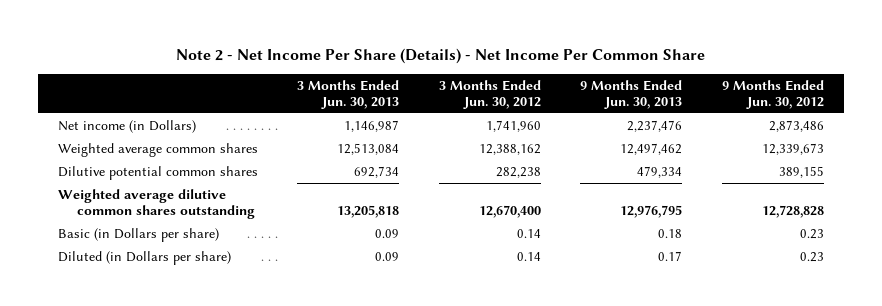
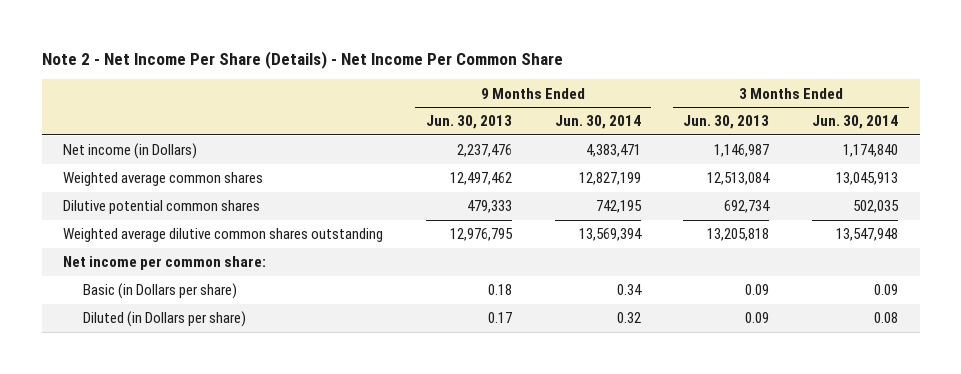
- | 3 Months Ended Jun. 30, 2013 | 3 Months Ended Jun. 30, 2012 | 9 Months Ended Jun. 30, 2013 | 9 Months Ended Jun. 30, 2012
+ | 9 Months Ended Jun. 30, 2013 | 9 Months Ended Jun. 30, 2014 | 3 Months Ended Jun. 30, 2013 | 3 Months Ended Jun. 30, 2014
- Dilutive potential common shares | 692,734 | 282,238 | 479,334 | 389,155
+ Dilutive potential common shares | 479,333 | 742,195 | 692,734 | 502,035
+ Net income per common share:

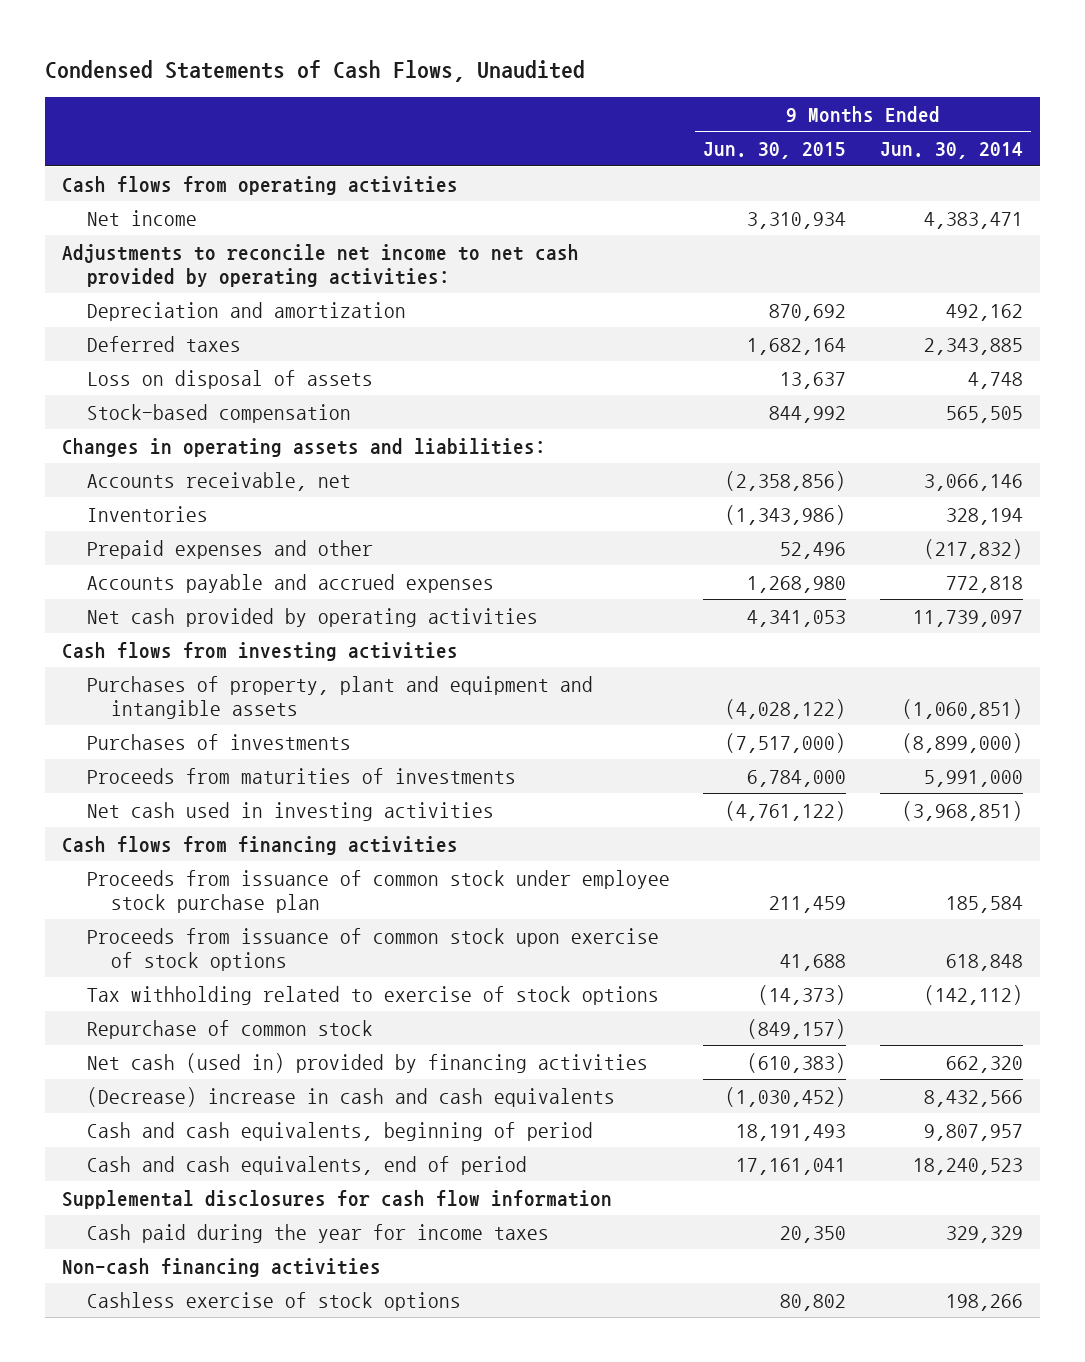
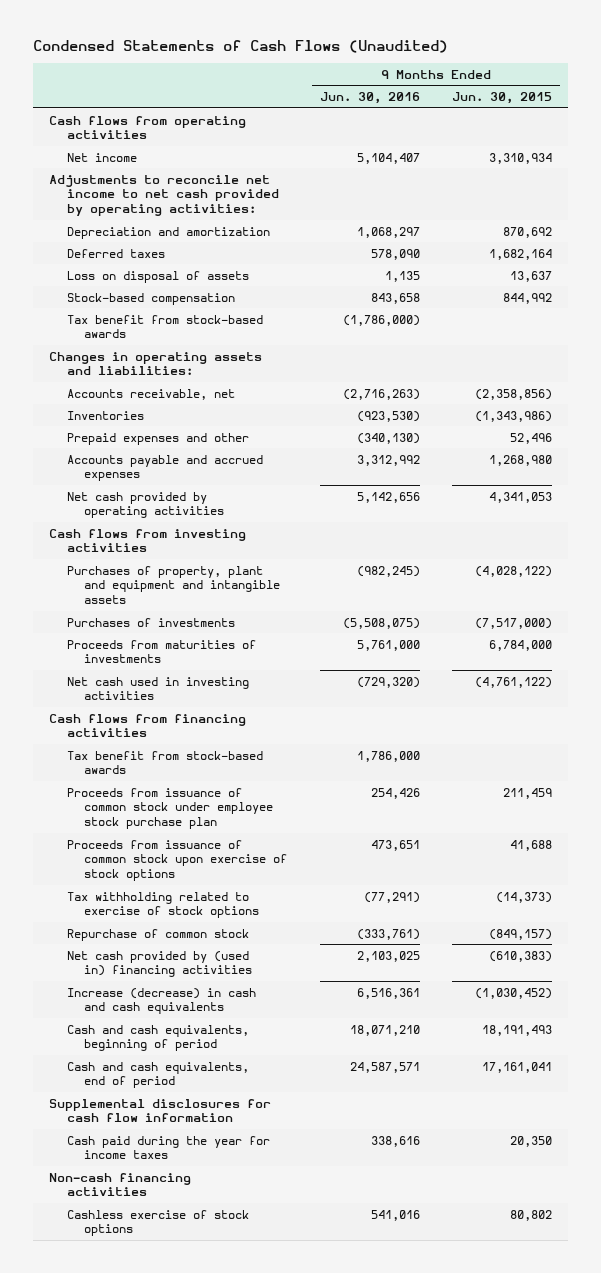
- Condensed Statements of Cash Flows, Unaudited
+ Condensed Statements of Cash Flows (Unaudited)
- | 9 Months Ended Jun. 30, 2015 | 9 Months Ended Jun. 30, 2014
+ | 9 Months Ended Jun. 30, 2016 | 9 Months Ended Jun. 30, 2015
+ Tax benefit from stock-based awards | (1,786,000) |
+ Tax benefit from stock-based awards | 1,786,000 |
- Net cash (used in) provided by financing activities | (610,383) | 662,320
- (Decrease) increase in cash and cash equivalents | (1,030,452) | 8,432,566
+ Net cash provided by (used in) financing activities | 2,103,025 | (610,383)
+ Increase (decrease) in cash and cash equivalents | 6,516,361 | (1,030,452)

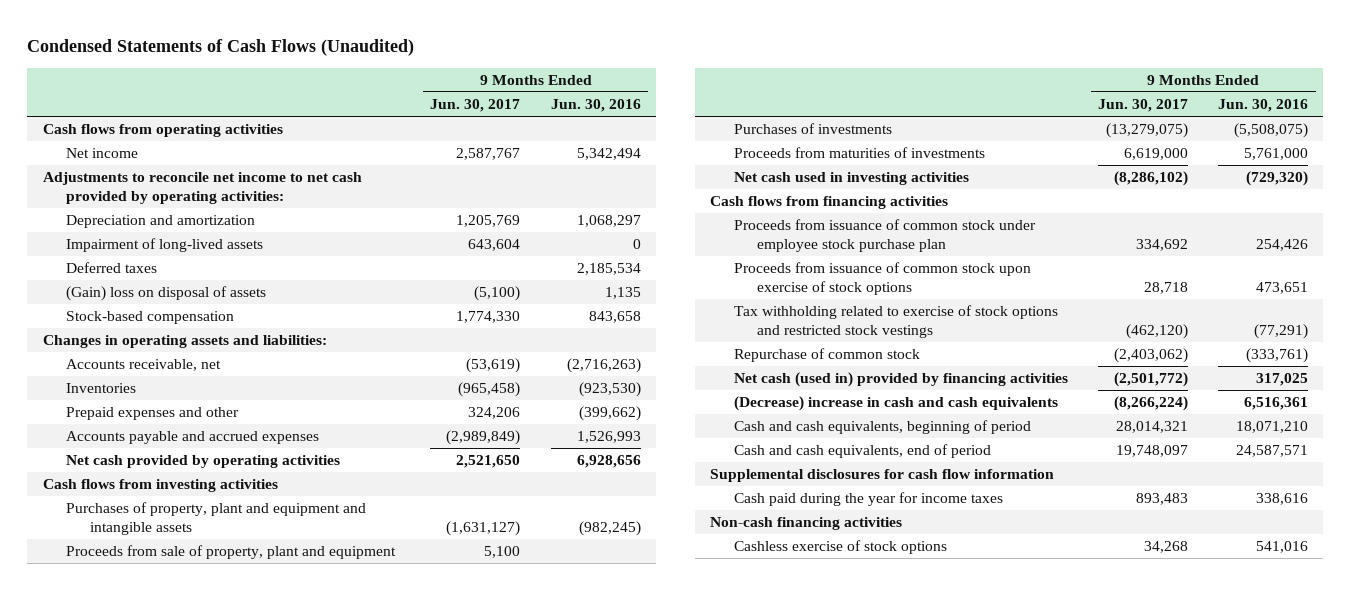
- | 9 Months Ended Jun. 30, 2016 | 9 Months Ended Jun. 30, 2015
+ | 9 Months Ended Jun. 30, 2017 | 9 Months Ended Jun. 30, 2016
- Net income | 5,104,407 | 3,310,934
+ Net income | 2,587,767 | 5,342,494
- Deferred taxes | 578,090 | 1,682,164
- Loss on disposal of assets | 1,135 | 13,637
+ Impairment of long-lived assets | 643,604 | 0
+ Deferred taxes | | 2,185,534
+ (Gain) loss on disposal of assets | (5,100) | 1,135
- Tax benefit from stock-based awards | (1,786,000) |
- Prepaid expenses and other | (340,130) | 52,496
- Accounts payable and accrued expenses | 3,312,992 | 1,268,980
- Net cash provided by operating activities | 5,142,656 | 4,341,053
+ Prepaid expenses and other | 324,206 | (399,662)
+ Accounts payable and accrued expenses | (2,989,849) | 1,526,993
+ Net cash provided by operating activities | 2,521,650 | 6,928,656
+ Proceeds from sale of property, plant and equipment | 5,100 |
- Tax benefit from stock-based awards | 1,786,000 |
- Tax withholding related to exercise of stock options | (77,291) | (14,373)
+ Tax withholding related to exercise of stock options and restricted stock vestings | (462,120) | (77,291)
- Net cash provided by (used in) financing activities | 2,103,025 | (610,383)
- Increase (decrease) in cash and cash equivalents | 6,516,361 | (1,030,452)
+ Net cash (used in) provided by financing activities | (2,501,772) | 317,025
+ (Decrease) increase in cash and cash equivalents | (8,266,224) | 6,516,361

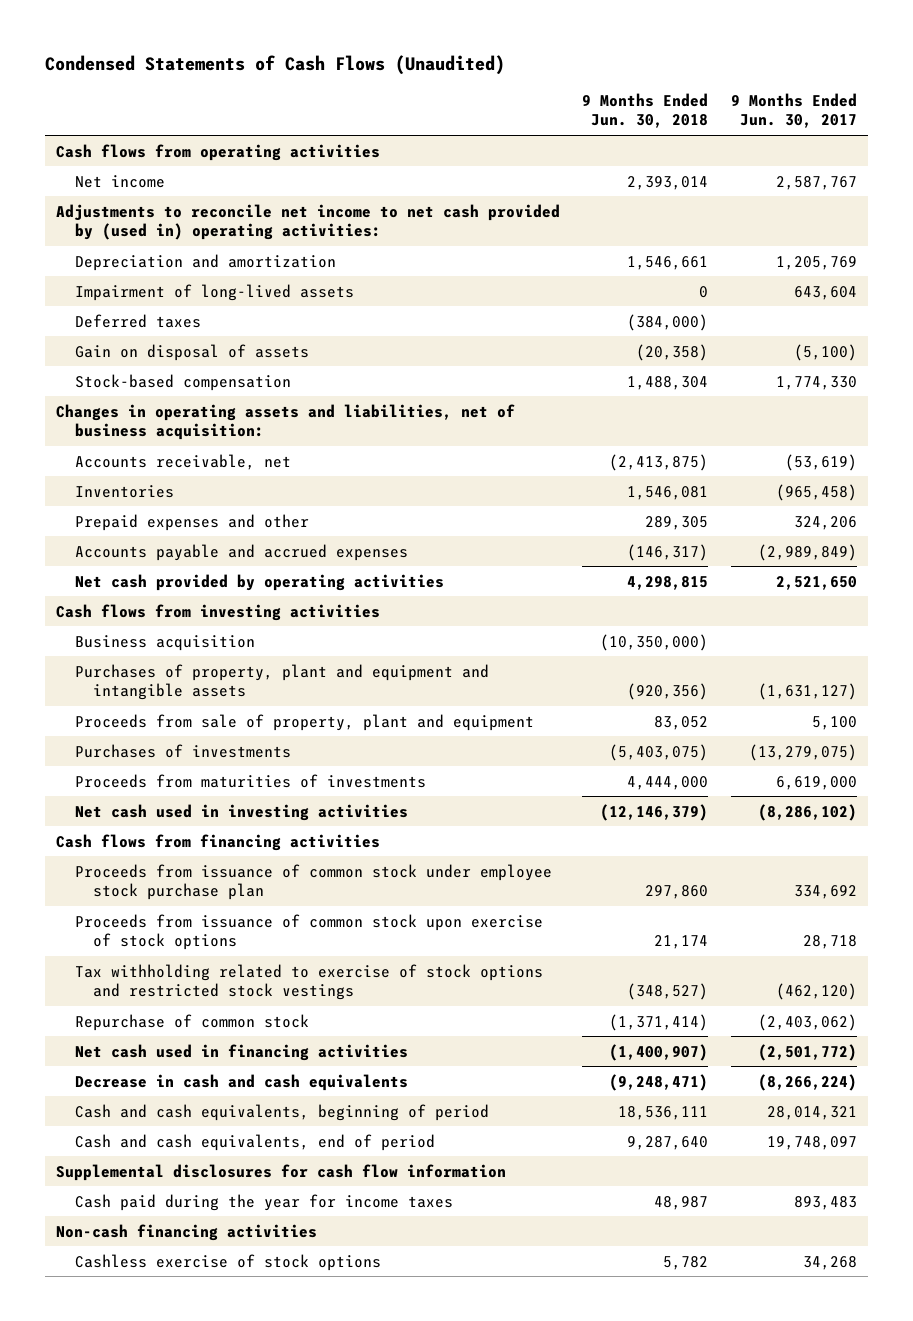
- | 9 Months Ended Jun. 30, 2017 | 9 Months Ended Jun. 30, 2016
+ | 9 Months Ended Jun. 30, 2018 | 9 Months Ended Jun. 30, 2017
- Adjustments to reconcile net income to net cash provided by operating activities:
+ Adjustments to reconcile net income to net cash provided by (used in) operating activities:
- (Gain) loss on disposal of assets | (5,100) | 1,135
+ Gain on disposal of assets | (20,358) | (5,100)
- Changes in operating assets and liabilities:
+ Changes in operating assets and liabilities, net of business acquisition:
+ Business acquisition | (10,350,000) |
- Net cash (used in) provided by financing activities | (2,501,772) | 317,025
- (Decrease) increase in cash and cash equivalents | (8,266,224) | 6,516,361
+ Net cash used in financing activities | (1,400,907) | (2,501,772)
+ Decrease in cash and cash equivalents | (9,248,471) | (8,266,224)

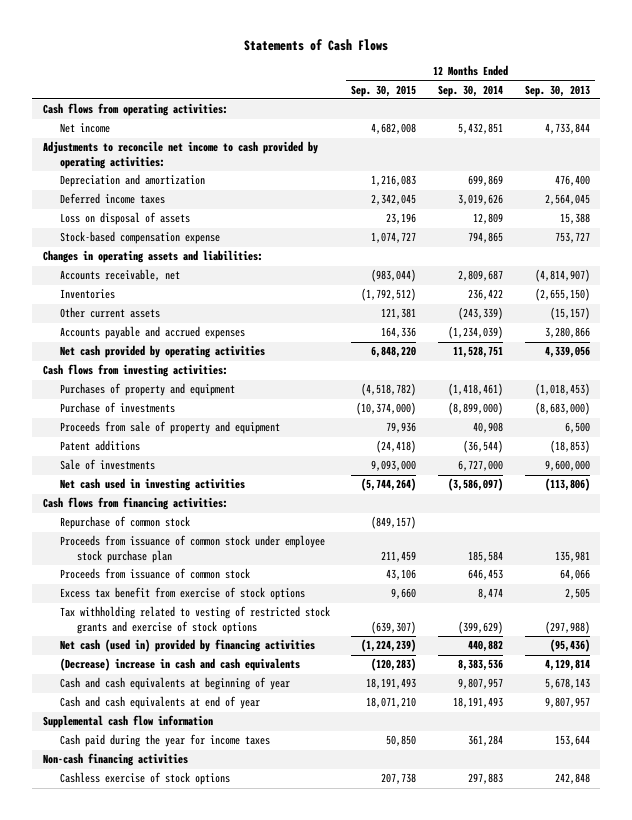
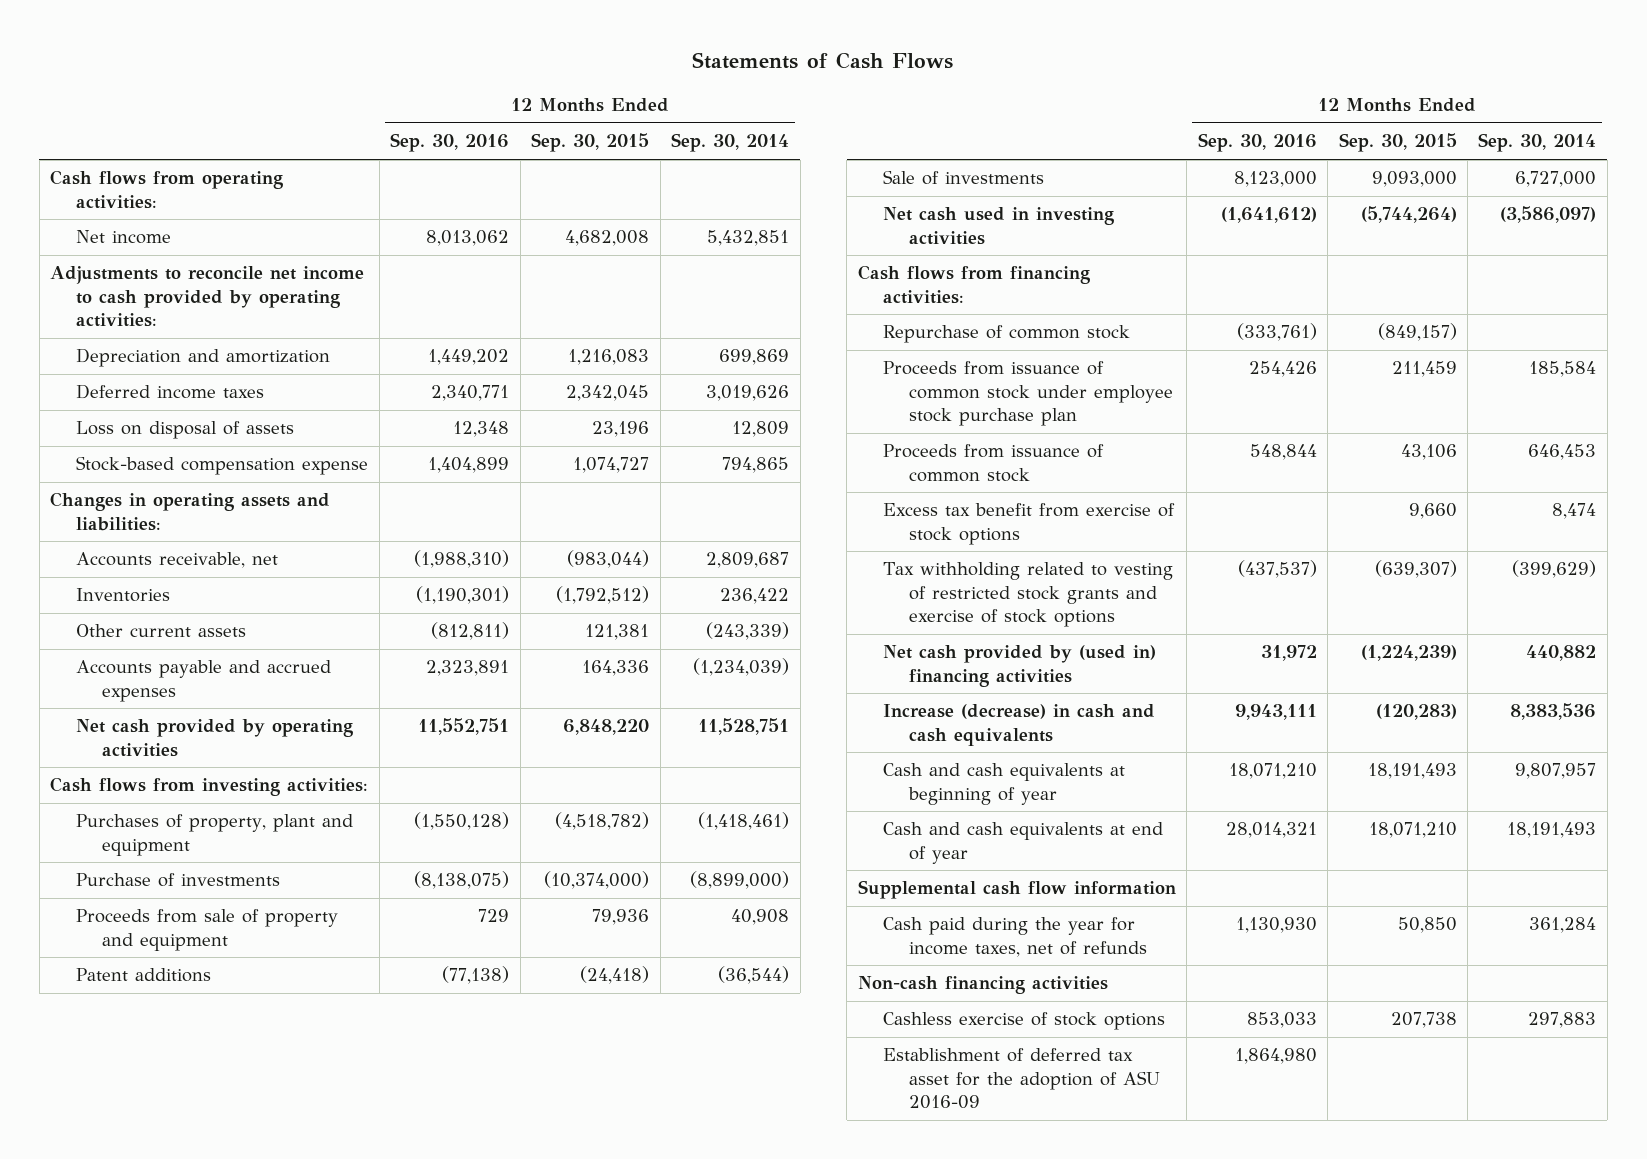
- | 12 Months Ended Sep. 30, 2015 | 12 Months Ended Sep. 30, 2014 | 12 Months Ended Sep. 30, 2013
+ | 12 Months Ended Sep. 30, 2016 | 12 Months Ended Sep. 30, 2015 | 12 Months Ended Sep. 30, 2014
- Purchases of property and equipment | (4,518,782) | (1,418,461) | (1,018,453)
+ Purchases of property, plant and equipment | (1,550,128) | (4,518,782) | (1,418,461)
- Net cash (used in) provided by financing activities | (1,224,239) | 440,882 | (95,436)
- (Decrease) increase in cash and cash equivalents | (120,283) | 8,383,536 | 4,129,814
+ Net cash provided by (used in) financing activities | 31,972 | (1,224,239) | 440,882
+ Increase (decrease) in cash and cash equivalents | 9,943,111 | (120,283) | 8,383,536
- Cash paid during the year for income taxes | 50,850 | 361,284 | 153,644
+ Cash paid during the year for income taxes, net of refunds | 1,130,930 | 50,850 | 361,284
+ Establishment of deferred tax asset for the adoption of ASU 2016-09 | 1,864,980 | |

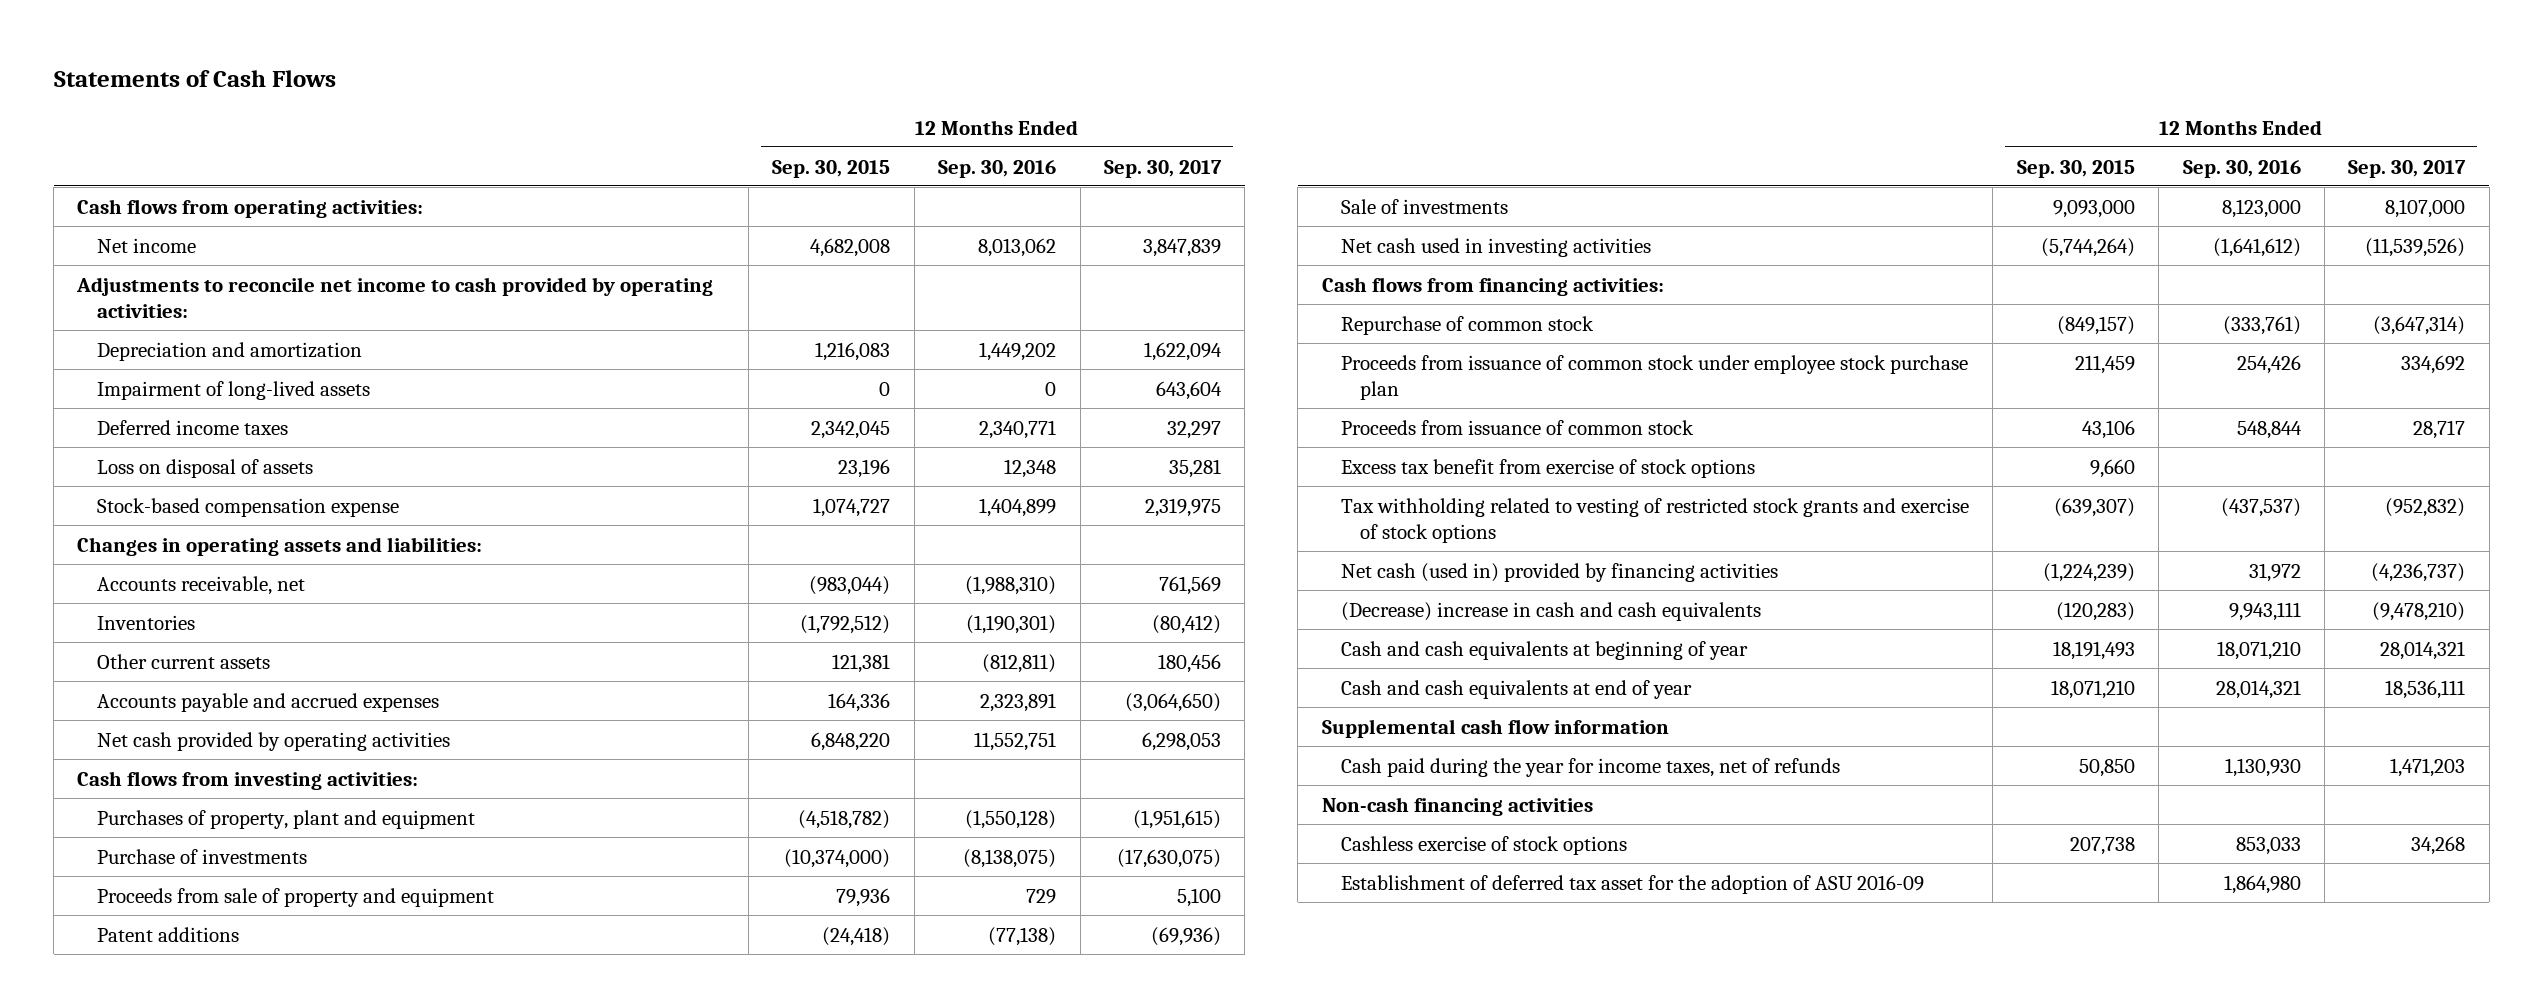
- | 12 Months Ended Sep. 30, 2016 | 12 Months Ended Sep. 30, 2015 | 12 Months Ended Sep. 30, 2014
+ | 12 Months Ended Sep. 30, 2015 | 12 Months Ended Sep. 30, 2016 | 12 Months Ended Sep. 30, 2017
+ Impairment of long-lived assets | 0 | 0 | 643,604
- Net cash provided by (used in) financing activities | 31,972 | (1,224,239) | 440,882
- Increase (decrease) in cash and cash equivalents | 9,943,111 | (120,283) | 8,383,536
+ Net cash (used in) provided by financing activities | (1,224,239) | 31,972 | (4,236,737)
+ (Decrease) increase in cash and cash equivalents | (120,283) | 9,943,111 | (9,478,210)

